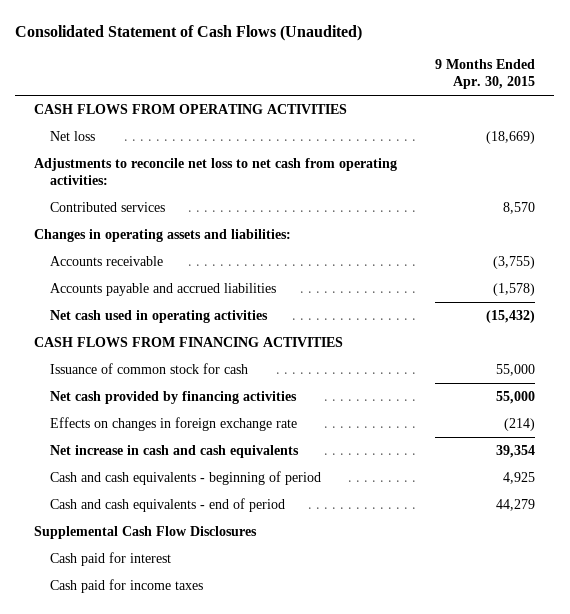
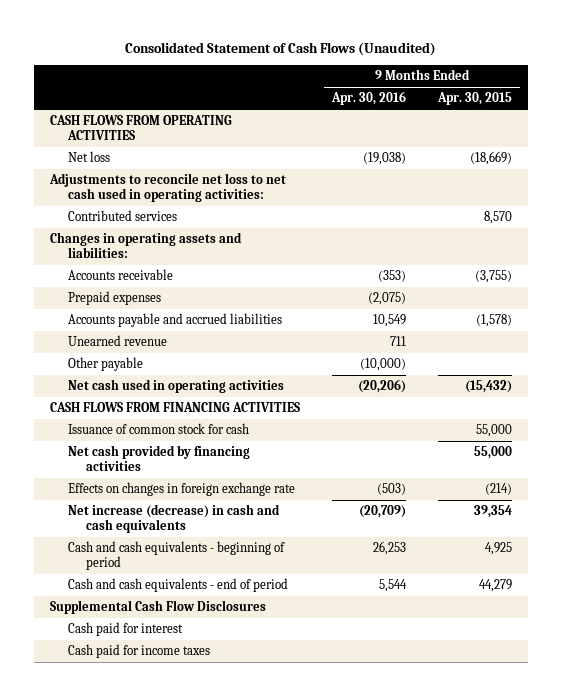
- | 9 Months Ended Apr. 30, 2015
+ | 9 Months Ended Apr. 30, 2016 | 9 Months Ended Apr. 30, 2015
- Adjustments to reconcile net loss to net cash from operating activities:
+ Adjustments to reconcile net loss to net cash used in operating activities:
+ Prepaid expenses | (2,075) |
+ Unearned revenue | 711 |
+ Other payable | (10,000) |
- Net increase in cash and cash equivalents | 39,354
+ Net increase (decrease) in cash and cash equivalents | (20,709) | 39,354

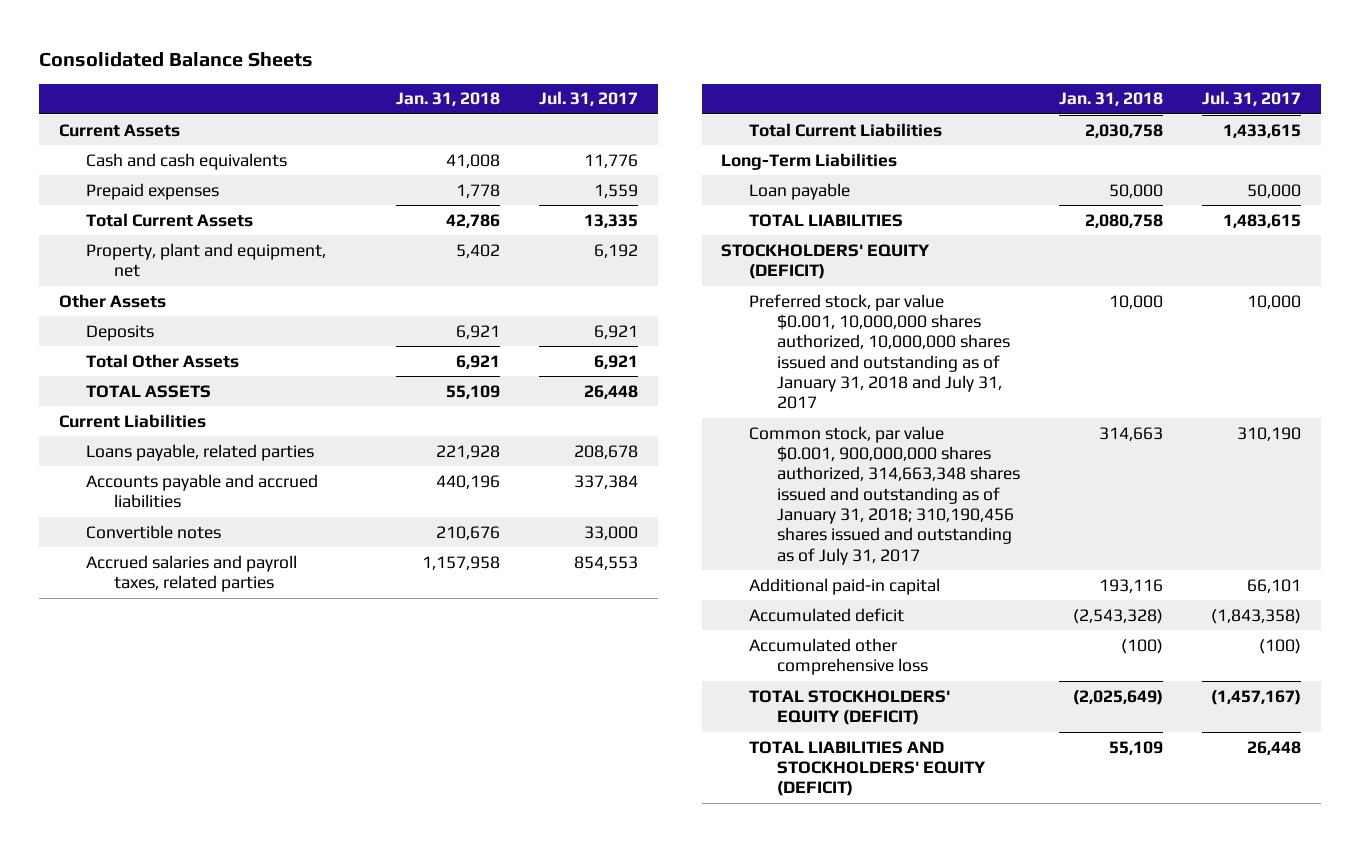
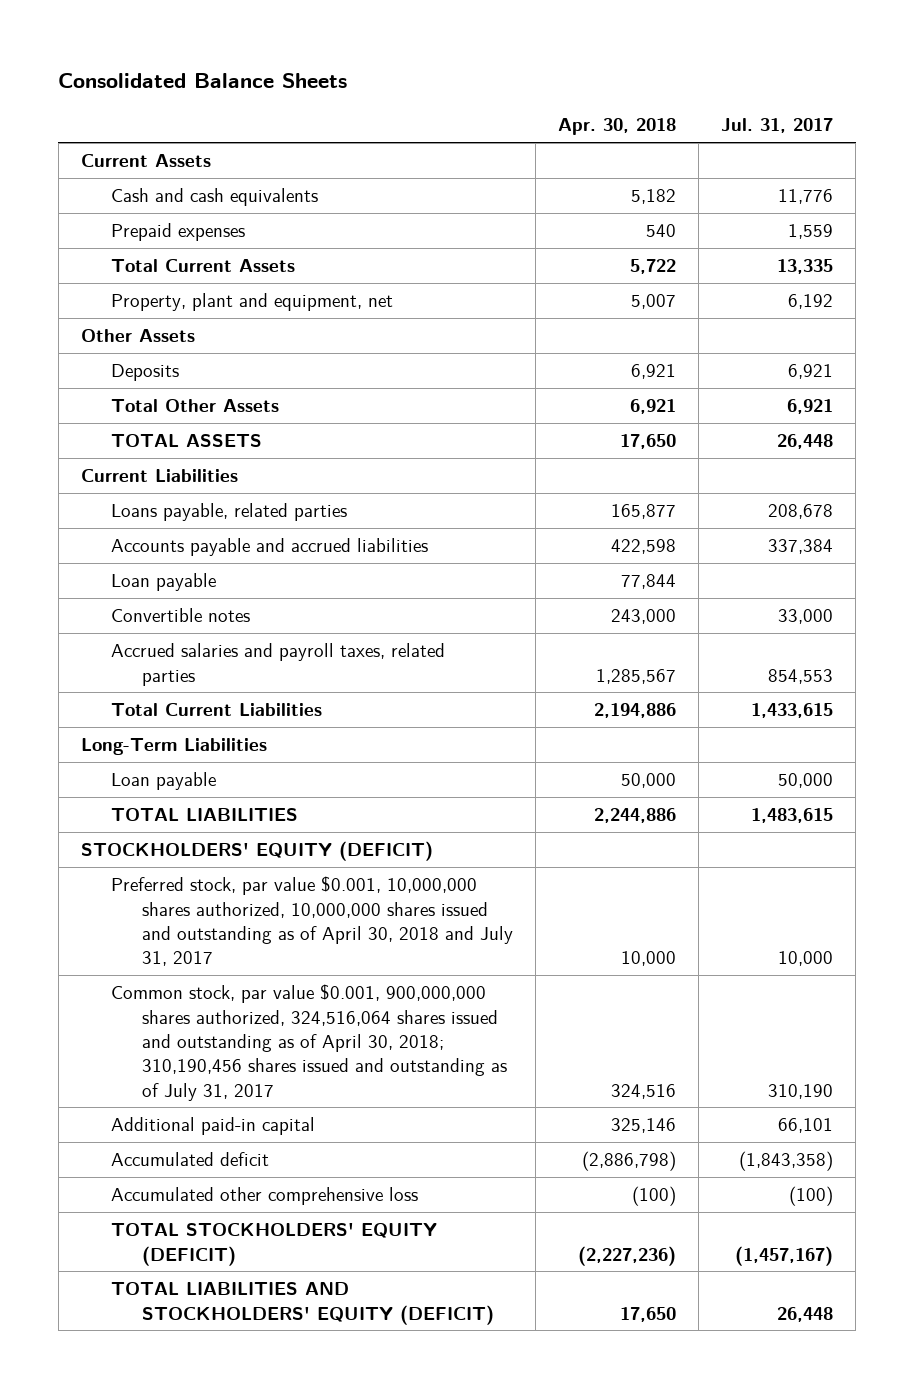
- | Jan. 31, 2018 | Jul. 31, 2017
+ | Apr. 30, 2018 | Jul. 31, 2017
+ Loan payable | 77,844 |
- Preferred stock, par value $0.001, 10,000,000 shares authorized, 10,000,000 shares issued and outstanding as of January 31, 2018 and July 31, 2017 | 10,000 | 10,000
- Common stock, par value $0.001, 900,000,000 shares authorized, 314,663,348 shares issued and outstanding as of January 31, 2018; 310,190,456 shares issued and outstanding as of July 31, 2017 | 314,663 | 310,190
+ Preferred stock, par value $0.001, 10,000,000 shares authorized, 10,000,000 shares issued and outstanding as of April 30, 2018 and July 31, 2017 | 10,000 | 10,000
+ Common stock, par value $0.001, 900,000,000 shares authorized, 324,516,064 shares issued and outstanding as of April 30, 2018; 310,190,456 shares issued and outstanding as of July 31, 2017 | 324,516 | 310,190

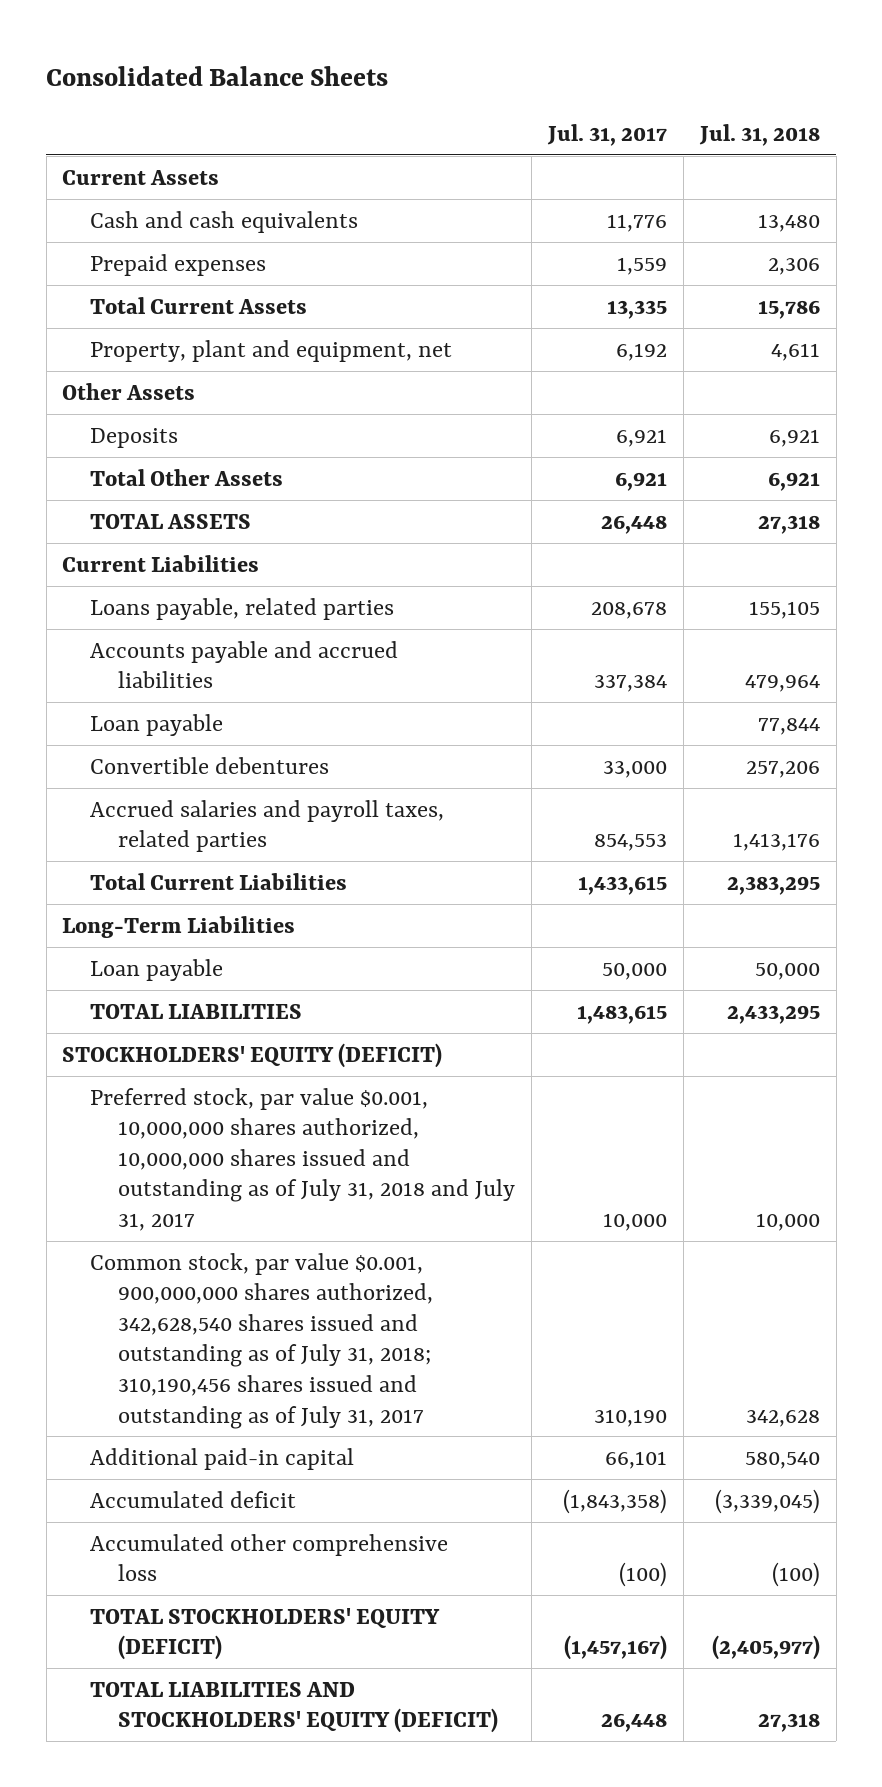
- | Apr. 30, 2018 | Jul. 31, 2017
+ | Jul. 31, 2017 | Jul. 31, 2018
- Convertible notes | 243,000 | 33,000
+ Convertible debentures | 33,000 | 257,206
- Preferred stock, par value $0.001, 10,000,000 shares authorized, 10,000,000 shares issued and outstanding as of April 30, 2018 and July 31, 2017 | 10,000 | 10,000
- Common stock, par value $0.001, 900,000,000 shares authorized, 324,516,064 shares issued and outstanding as of April 30, 2018; 310,190,456 shares issued and outstanding as of July 31, 2017 | 324,516 | 310,190
+ Preferred stock, par value $0.001, 10,000,000 shares authorized, 10,000,000 shares issued and outstanding as of July 31, 2018 and July 31, 2017 | 10,000 | 10,000
+ Common stock, par value $0.001, 900,000,000 shares authorized, 342,628,540 shares issued and outstanding as of July 31, 2018; 310,190,456 shares issued and outstanding as of July 31, 2017 | 310,190 | 342,628

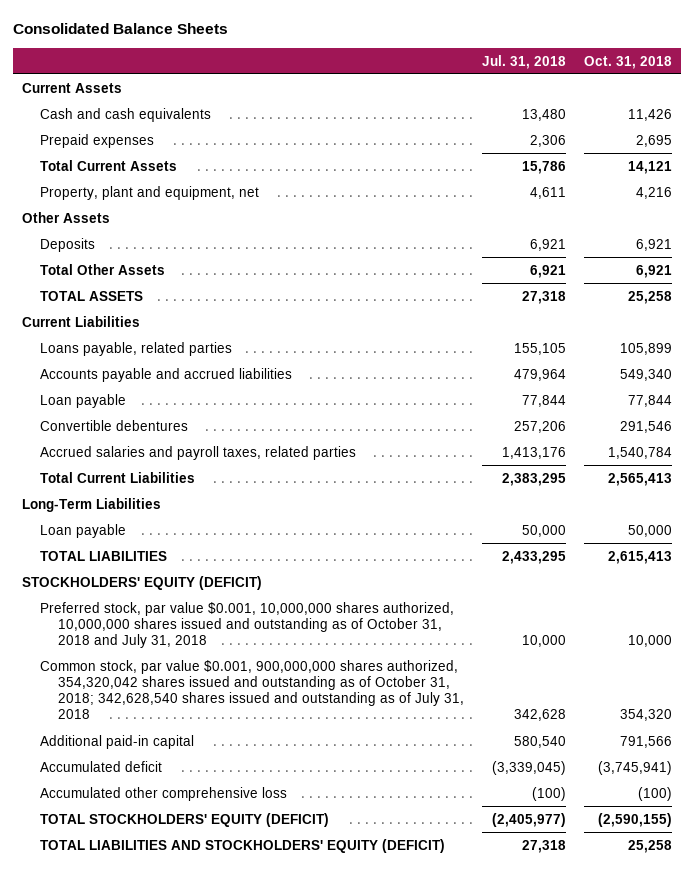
- | Jul. 31, 2017 | Jul. 31, 2018
+ | Jul. 31, 2018 | Oct. 31, 2018
- Preferred stock, par value $0.001, 10,000,000 shares authorized, 10,000,000 shares issued and outstanding as of July 31, 2018 and July 31, 2017 | 10,000 | 10,000
- Common stock, par value $0.001, 900,000,000 shares authorized, 342,628,540 shares issued and outstanding as of July 31, 2018; 310,190,456 shares issued and outstanding as of July 31, 2017 | 310,190 | 342,628
+ Preferred stock, par value $0.001, 10,000,000 shares authorized, 10,000,000 shares issued and outstanding as of October 31, 2018 and July 31, 2018 | 10,000 | 10,000
+ Common stock, par value $0.001, 900,000,000 shares authorized, 354,320,042 shares issued and outstanding as of October 31, 2018; 342,628,540 shares issued and outstanding as of July 31, 2018 | 342,628 | 354,320

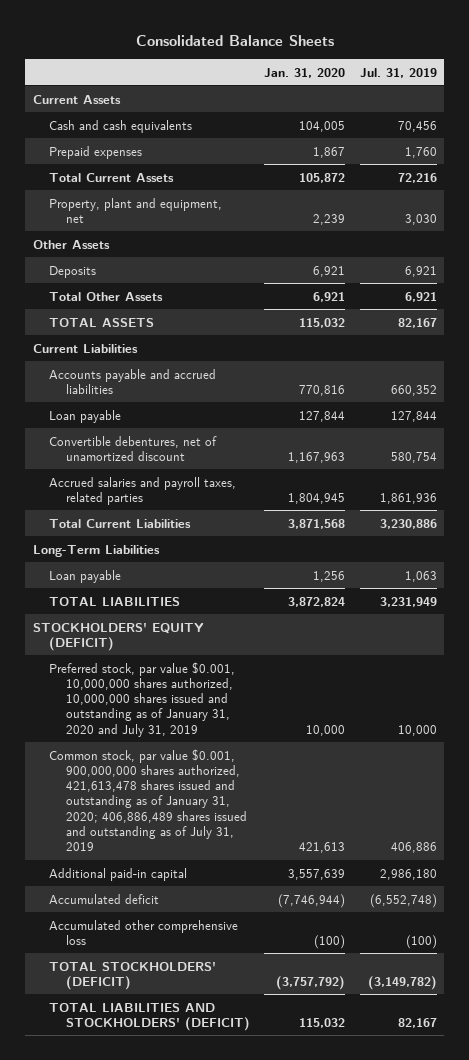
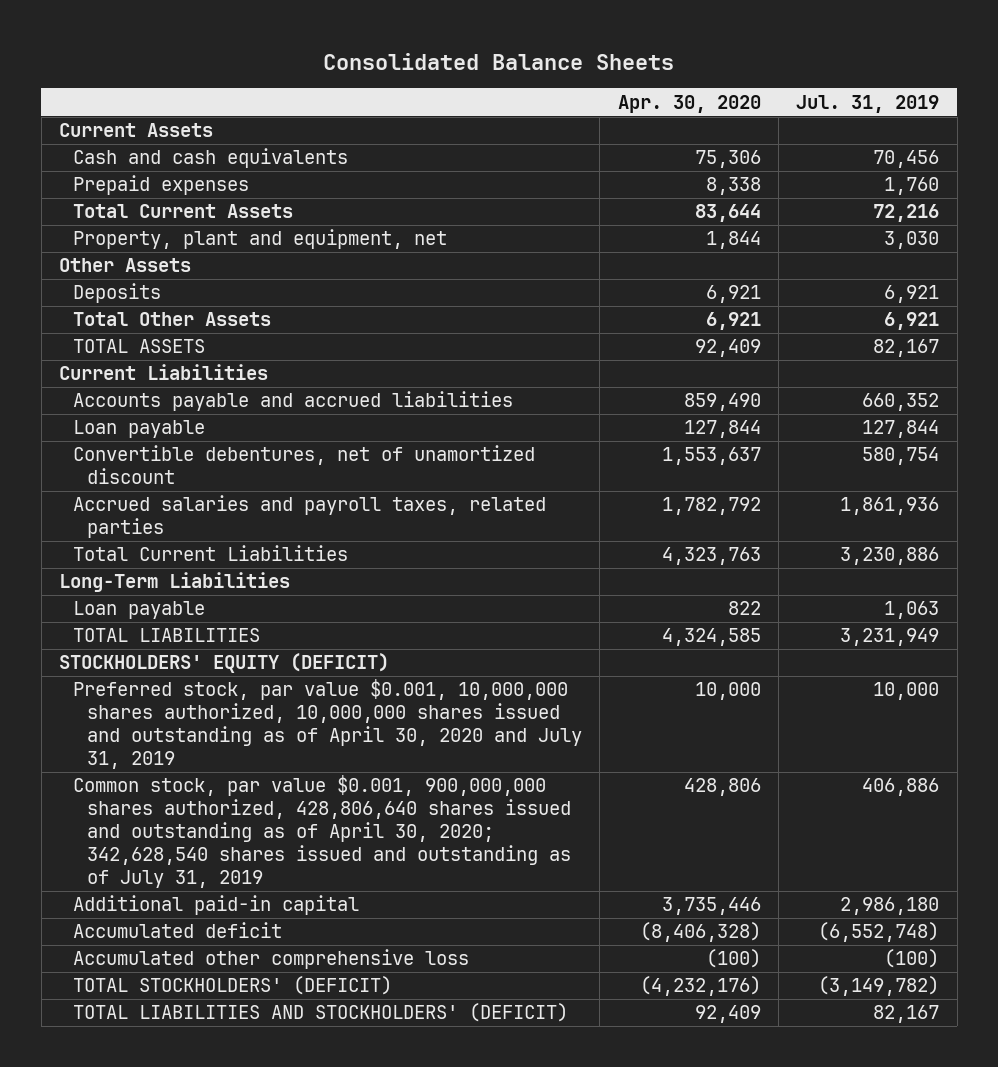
- | Jan. 31, 2020 | Jul. 31, 2019
+ | Apr. 30, 2020 | Jul. 31, 2019
- Preferred stock, par value $0.001, 10,000,000 shares authorized, 10,000,000 shares issued and outstanding as of January 31, 2020 and July 31, 2019 | 10,000 | 10,000
- Common stock, par value $0.001, 900,000,000 shares authorized, 421,613,478 shares issued and outstanding as of January 31, 2020; 406,886,489 shares issued and outstanding as of July 31, 2019 | 421,613 | 406,886
+ Preferred stock, par value $0.001, 10,000,000 shares authorized, 10,000,000 shares issued and outstanding as of April 30, 2020 and July 31, 2019 | 10,000 | 10,000
+ Common stock, par value $0.001, 900,000,000 shares authorized, 428,806,640 shares issued and outstanding as of April 30, 2020; 342,628,540 shares issued and outstanding as of July 31, 2019 | 428,806 | 406,886

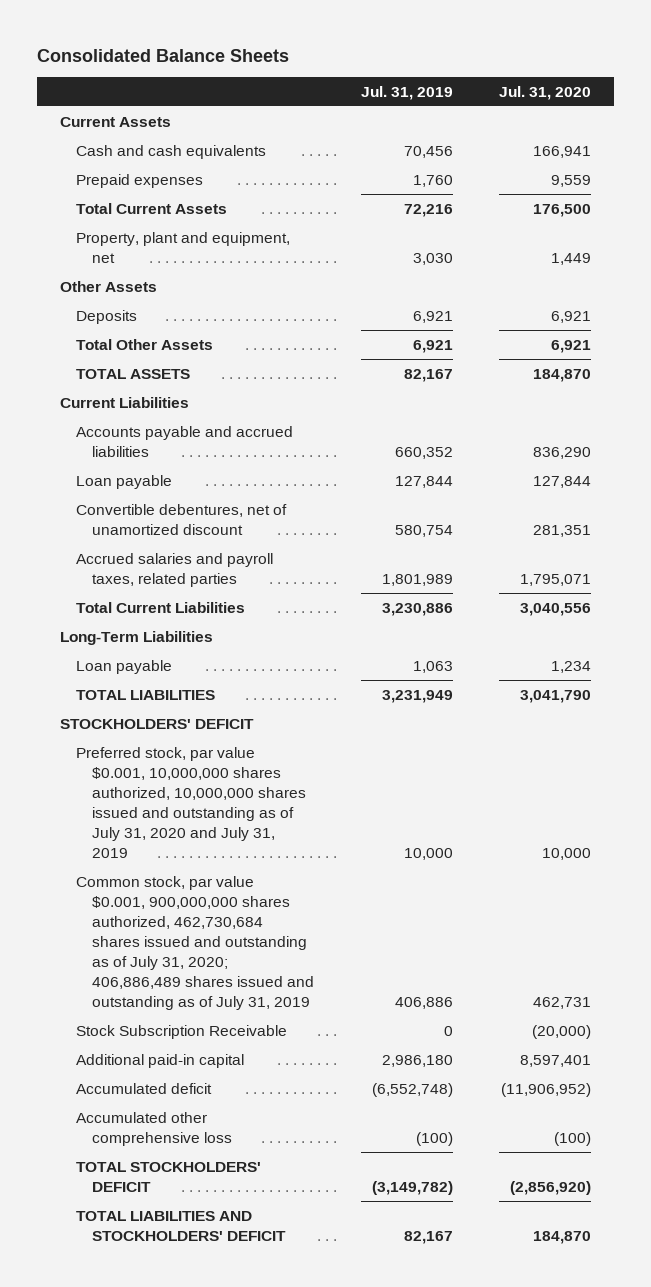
- | Apr. 30, 2020 | Jul. 31, 2019
+ | Jul. 31, 2019 | Jul. 31, 2020
- Accrued salaries and payroll taxes, related parties | 1,782,792 | 1,861,936
+ Accrued salaries and payroll taxes, related parties | 1,801,989 | 1,795,071
- STOCKHOLDERS' EQUITY (DEFICIT)
- Preferred stock, par value $0.001, 10,000,000 shares authorized, 10,000,000 shares issued and outstanding as of April 30, 2020 and July 31, 2019 | 10,000 | 10,000
- Common stock, par value $0.001, 900,000,000 shares authorized, 428,806,640 shares issued and outstanding as of April 30, 2020; 342,628,540 shares issued and outstanding as of July 31, 2019 | 428,806 | 406,886
+ STOCKHOLDERS' DEFICIT
+ Preferred stock, par value $0.001, 10,000,000 shares authorized, 10,000,000 shares issued and outstanding as of July 31, 2020 and July 31, 2019 | 10,000 | 10,000
+ Common stock, par value $0.001, 900,000,000 shares authorized, 462,730,684 shares issued and outstanding as of July 31, 2020; 406,886,489 shares issued and outstanding as of July 31, 2019 | 406,886 | 462,731
+ Stock Subscription Receivable | 0 | (20,000)
- TOTAL STOCKHOLDERS' (DEFICIT) | (4,232,176) | (3,149,782)
- TOTAL LIABILITIES AND STOCKHOLDERS' (DEFICIT) | 92,409 | 82,167
+ TOTAL STOCKHOLDERS' DEFICIT | (3,149,782) | (2,856,920)
+ TOTAL LIABILITIES AND STOCKHOLDERS' DEFICIT | 82,167 | 184,870

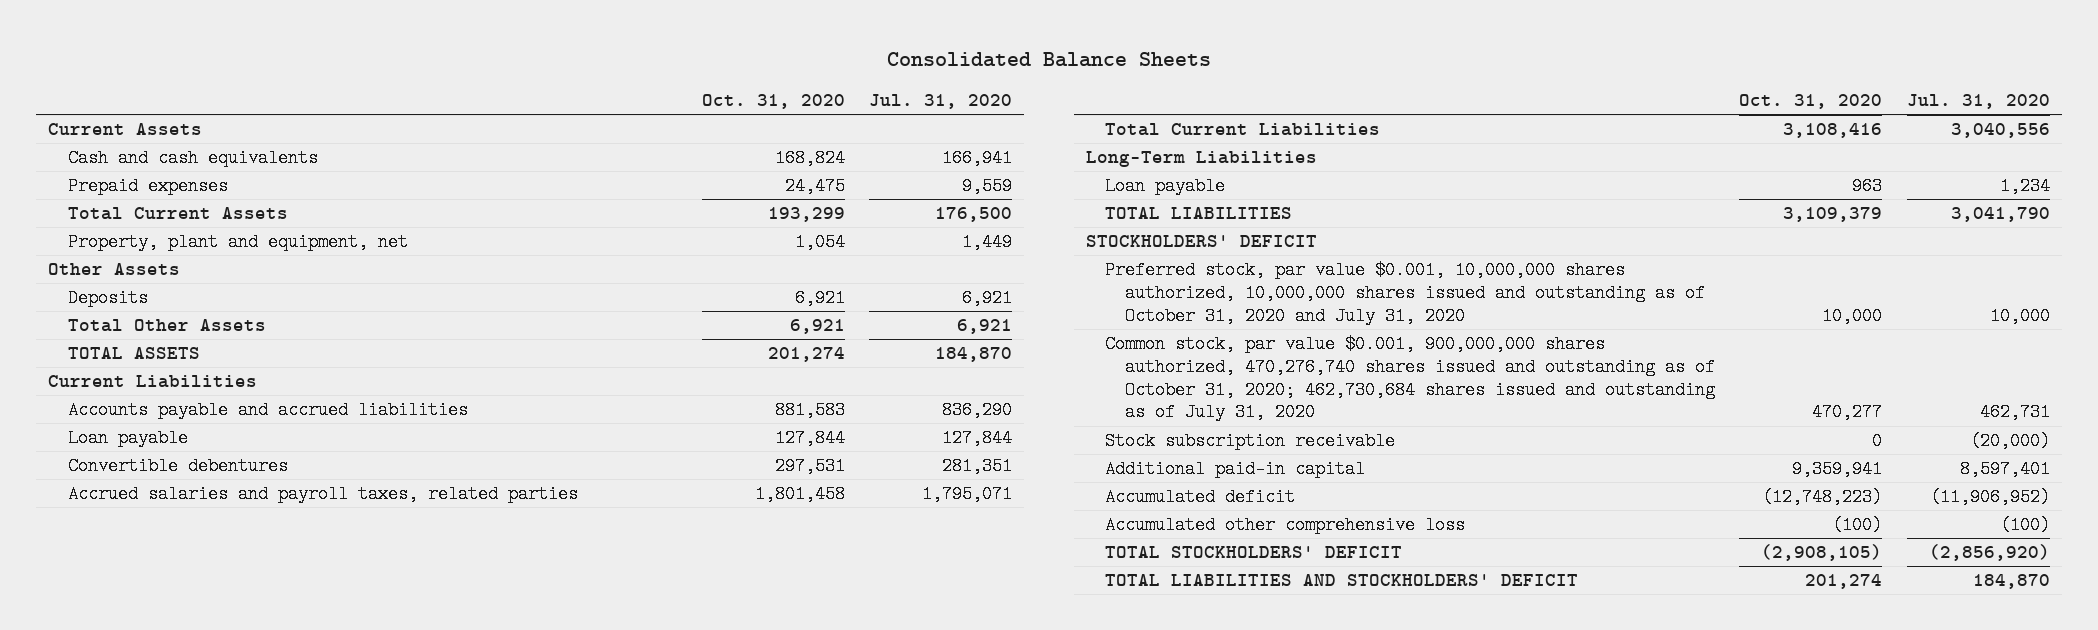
- | Jul. 31, 2019 | Jul. 31, 2020
+ | Oct. 31, 2020 | Jul. 31, 2020
- Convertible debentures, net of unamortized discount | 580,754 | 281,351
+ Convertible debentures | 297,531 | 281,351
- Preferred stock, par value $0.001, 10,000,000 shares authorized, 10,000,000 shares issued and outstanding as of July 31, 2020 and July 31, 2019 | 10,000 | 10,000
- Common stock, par value $0.001, 900,000,000 shares authorized, 462,730,684 shares issued and outstanding as of July 31, 2020; 406,886,489 shares issued and outstanding as of July 31, 2019 | 406,886 | 462,731
- Stock Subscription Receivable | 0 | (20,000)
+ Preferred stock, par value $0.001, 10,000,000 shares authorized, 10,000,000 shares issued and outstanding as of October 31, 2020 and July 31, 2020 | 10,000 | 10,000
+ Common stock, par value $0.001, 900,000,000 shares authorized, 470,276,740 shares issued and outstanding as of October 31, 2020; 462,730,684 shares issued and outstanding as of July 31, 2020 | 470,277 | 462,731
+ Stock subscription receivable | 0 | (20,000)

